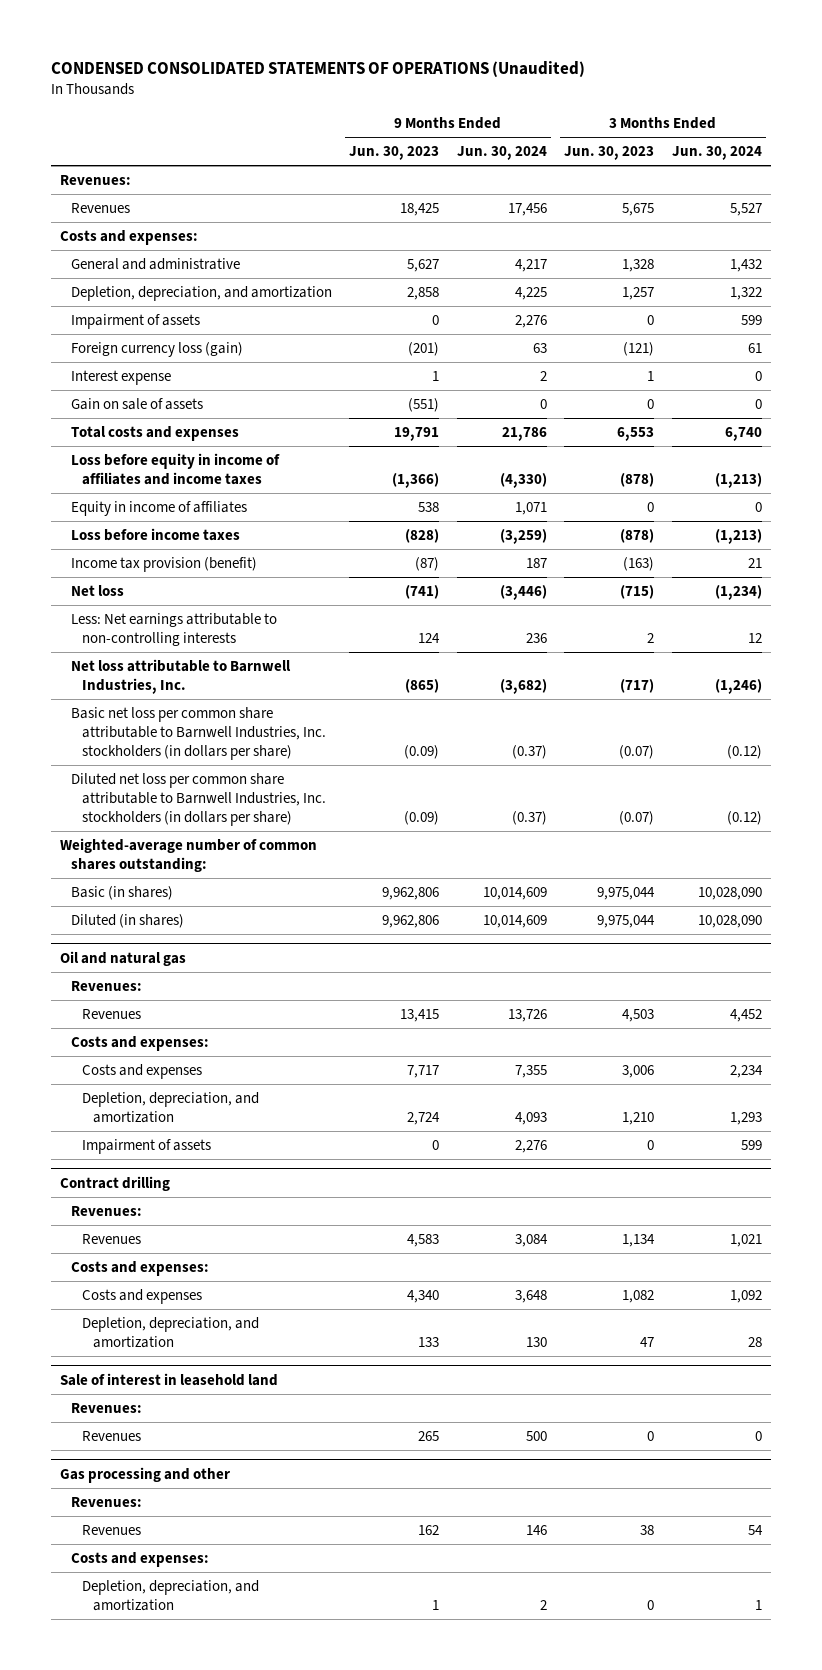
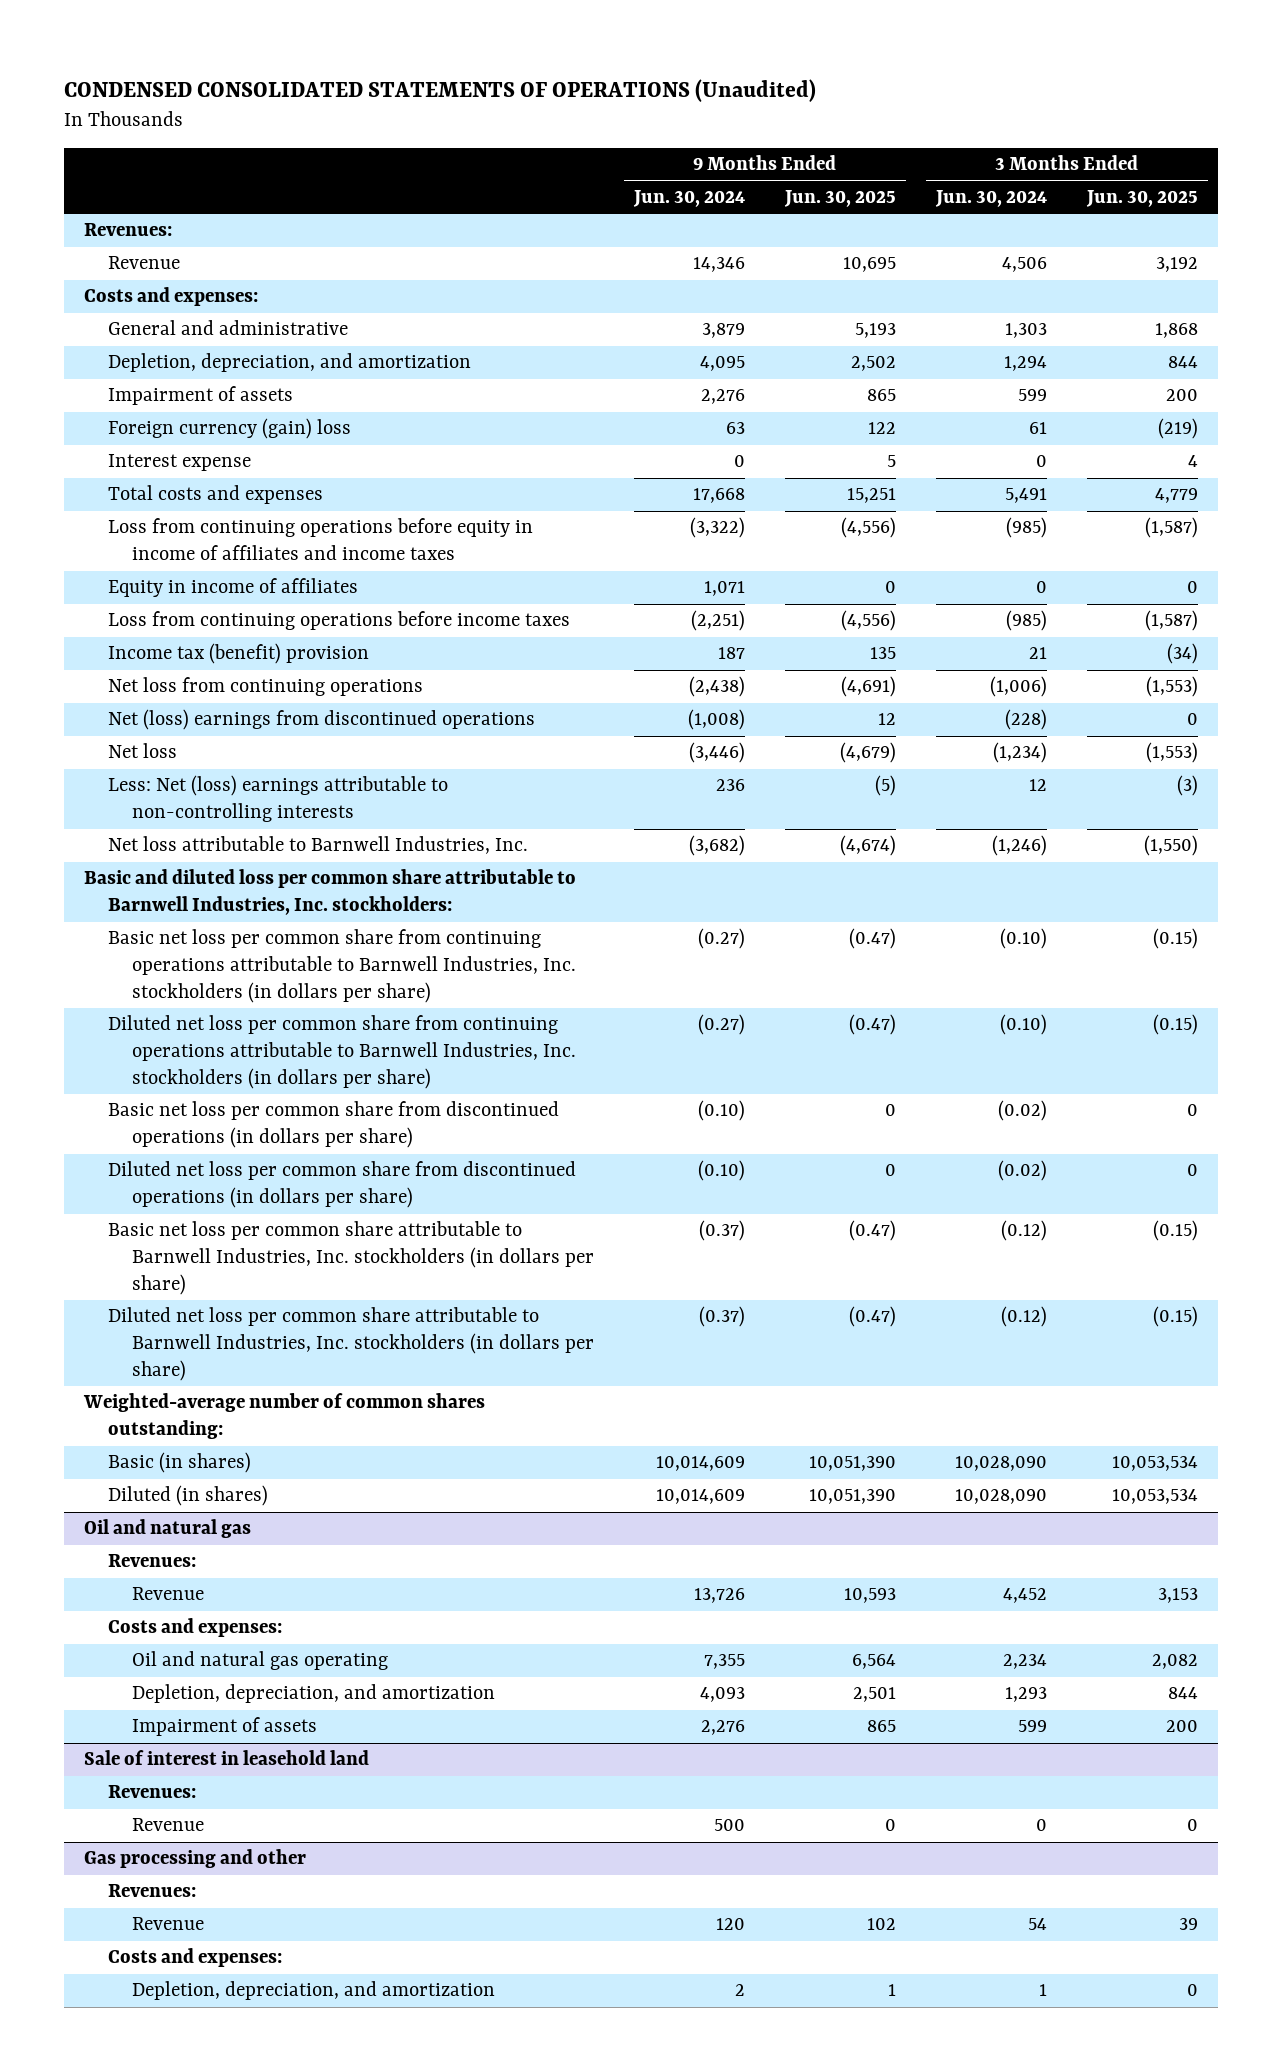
- | 9 Months Ended Jun. 30, 2023 | 9 Months Ended Jun. 30, 2024 | 3 Months Ended Jun. 30, 2023 | 3 Months Ended Jun. 30, 2024
+ | 9 Months Ended Jun. 30, 2024 | 9 Months Ended Jun. 30, 2025 | 3 Months Ended Jun. 30, 2024 | 3 Months Ended Jun. 30, 2025
- Revenues | 18,425 | 17,456 | 5,675 | 5,527
+ Revenue | 14,346 | 10,695 | 4,506 | 3,192
- General and administrative | 5,627 | 4,217 | 1,328 | 1,432
- Depletion, depreciation, and amortization | 2,858 | 4,225 | 1,257 | 1,322
+ General and administrative | 3,879 | 5,193 | 1,303 | 1,868
+ Depletion, depreciation, and amortization | 4,095 | 2,502 | 1,294 | 844
- Foreign currency loss (gain) | (201) | 63 | (121) | 61
- Interest expense | 1 | 2 | 1 | 0
- Gain on sale of assets | (551) | 0 | 0 | 0
- Total costs and expenses | 19,791 | 21,786 | 6,553 | 6,740
- Loss before equity in income of affiliates and income taxes | (1,366) | (4,330) | (878) | (1,213)
+ Foreign currency (gain) loss | 63 | 122 | 61 | (219)
+ Interest expense | 0 | 5 | 0 | 4
+ Total costs and expenses | 17,668 | 15,251 | 5,491 | 4,779
+ Loss from continuing operations before equity in income of affiliates and income taxes | (3,322) | (4,556) | (985) | (1,587)
- Loss before income taxes | (828) | (3,259) | (878) | (1,213)
- Income tax provision (benefit) | (87) | 187 | (163) | 21
+ Loss from continuing operations before income taxes | (2,251) | (4,556) | (985) | (1,587)
+ Income tax (benefit) provision | 187 | 135 | 21 | (34)
+ Net loss from continuing operations | (2,438) | (4,691) | (1,006) | (1,553)
+ Net (loss) earnings from discontinued operations | (1,008) | 12 | (228) | 0
- Less: Net earnings attributable to non-controlling interests | 124 | 236 | 2 | 12
+ Less: Net (loss) earnings attributable to non-controlling interests | 236 | (5) | 12 | (3)
+ Basic and diluted loss per common share attributable to Barnwell Industries, Inc. stockholders:
+ Basic net loss per common share from continuing operations attributable to Barnwell Industries, Inc. stockholders (in dollars per share) | (0.27) | (0.47) | (0.10) | (0.15)
+ Diluted net loss per common share from continuing operations attributable to Barnwell Industries, Inc. stockholders (in dollars per share) | (0.27) | (0.47) | (0.10) | (0.15)
+ Basic net loss per common share from discontinued operations (in dollars per share) | (0.10) | 0 | (0.02) | 0
+ Diluted net loss per common share from discontinued operations (in dollars per share) | (0.10) | 0 | (0.02) | 0
@ Oil and natural gas
- Revenues | 13,415 | 13,726 | 4,503 | 4,452
+ Revenue | 13,726 | 10,593 | 4,452 | 3,153
- Costs and expenses | 7,717 | 7,355 | 3,006 | 2,234
+ Oil and natural gas operating | 7,355 | 6,564 | 2,234 | 2,082
- Contract drilling
- Revenues:
- Revenues | 4,583 | 3,084 | 1,134 | 1,021
- Costs and expenses:
- Costs and expenses | 4,340 | 3,648 | 1,082 | 1,092
- Depletion, depreciation, and amortization | 133 | 130 | 47 | 28
@ Sale of interest in leasehold land
- Revenues | 265 | 500 | 0 | 0
+ Revenue | 500 | 0 | 0 | 0
@ Gas processing and other
- Revenues | 162 | 146 | 38 | 54
+ Revenue | 120 | 102 | 54 | 39

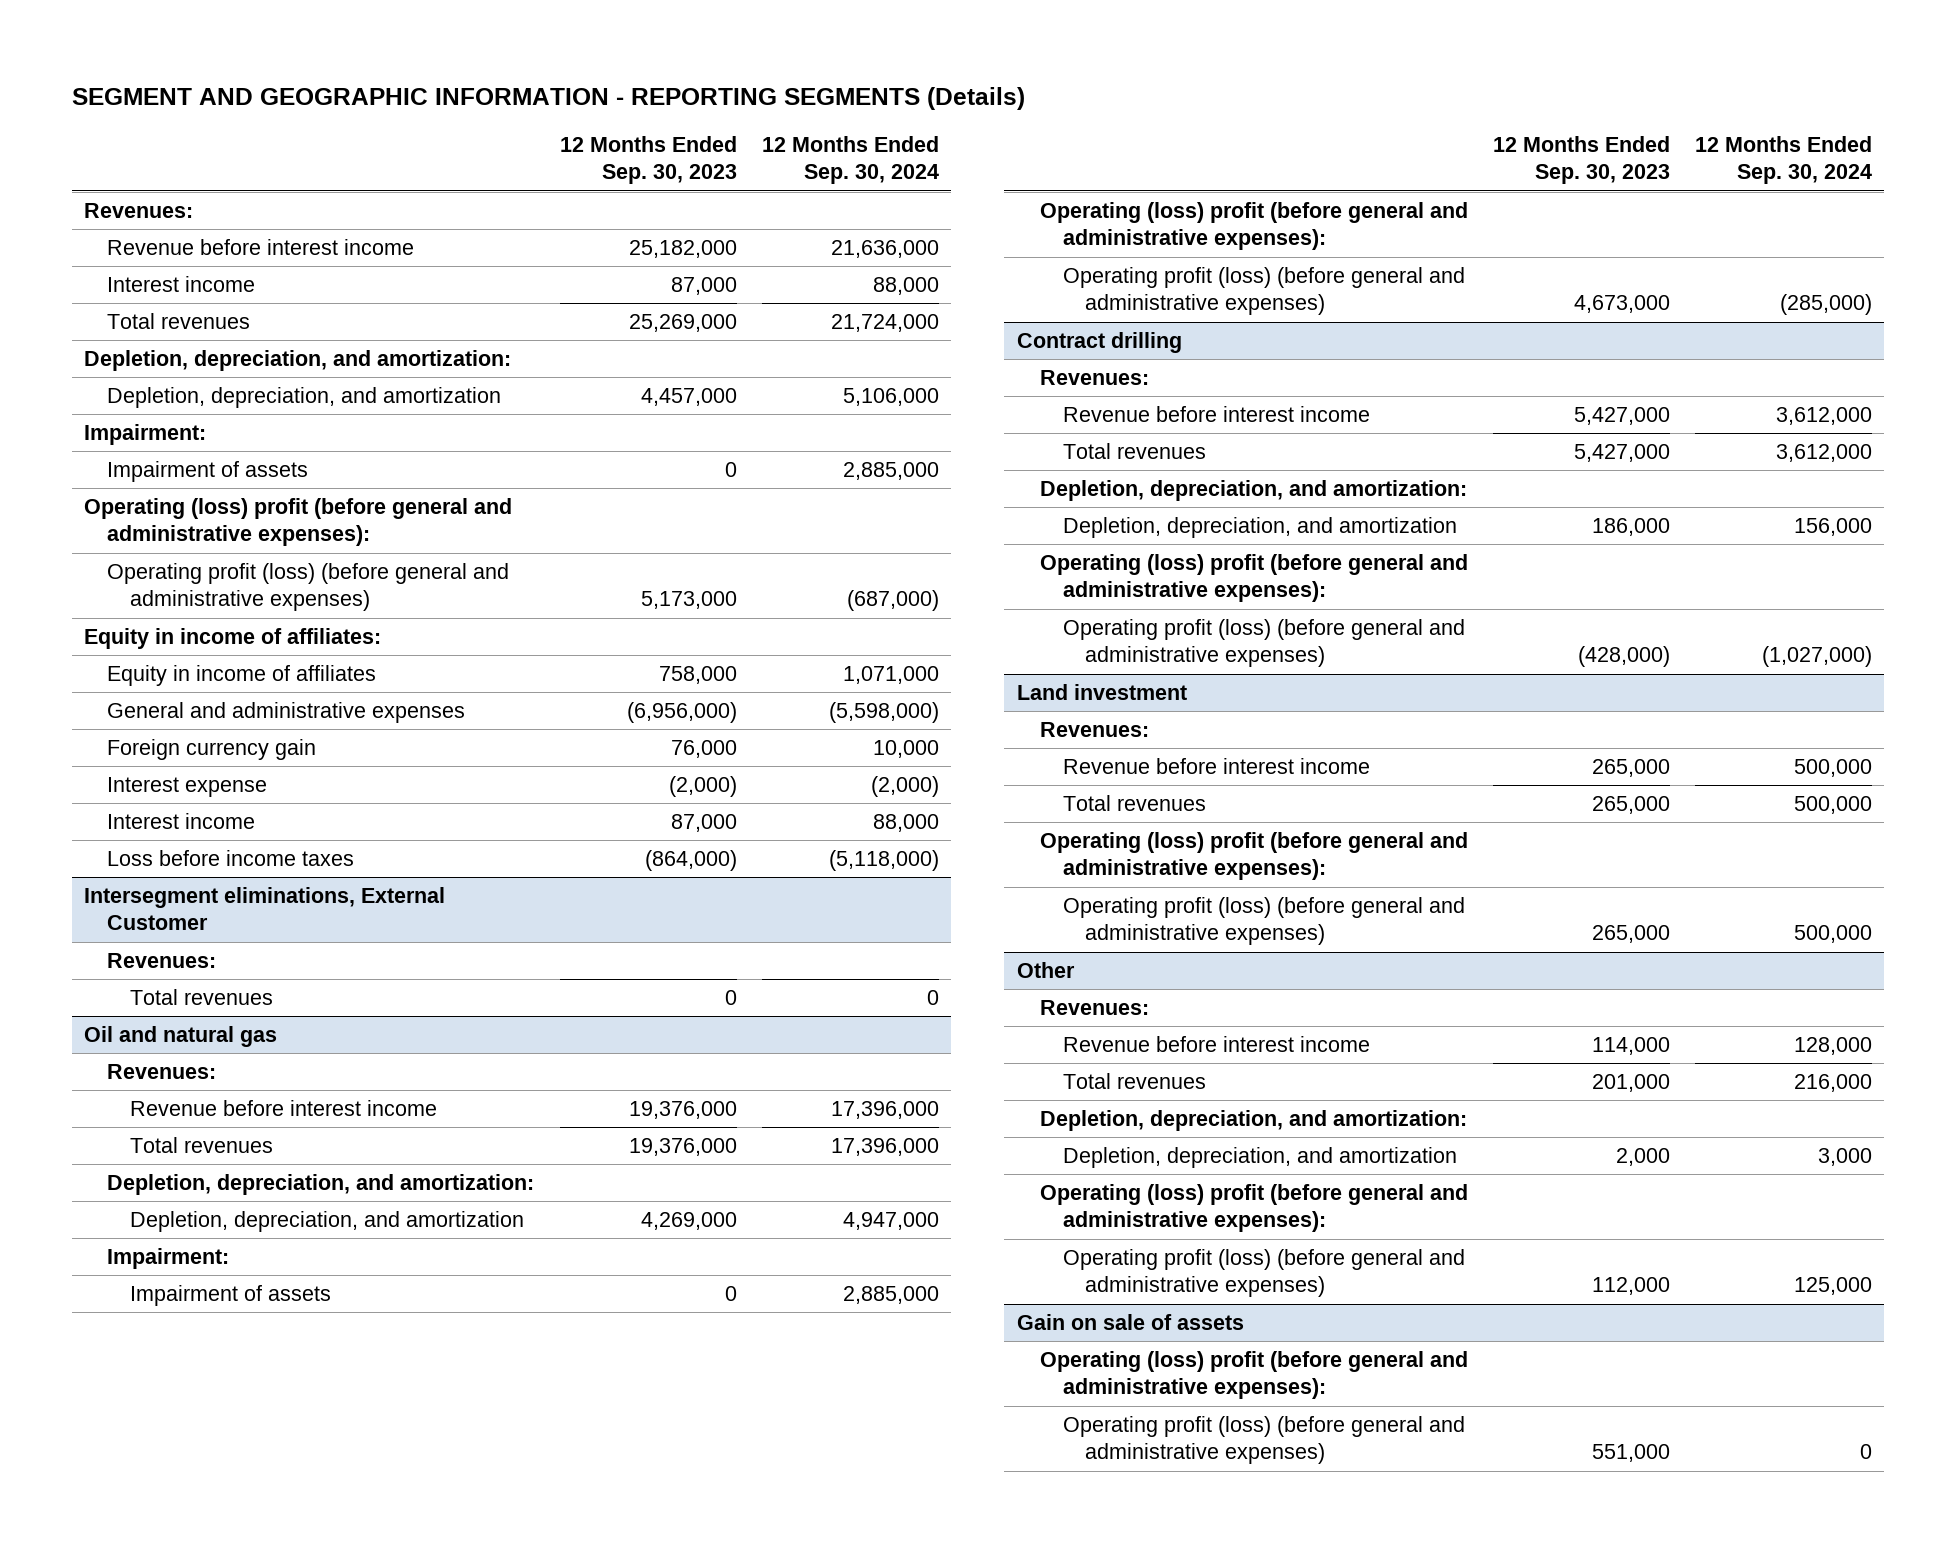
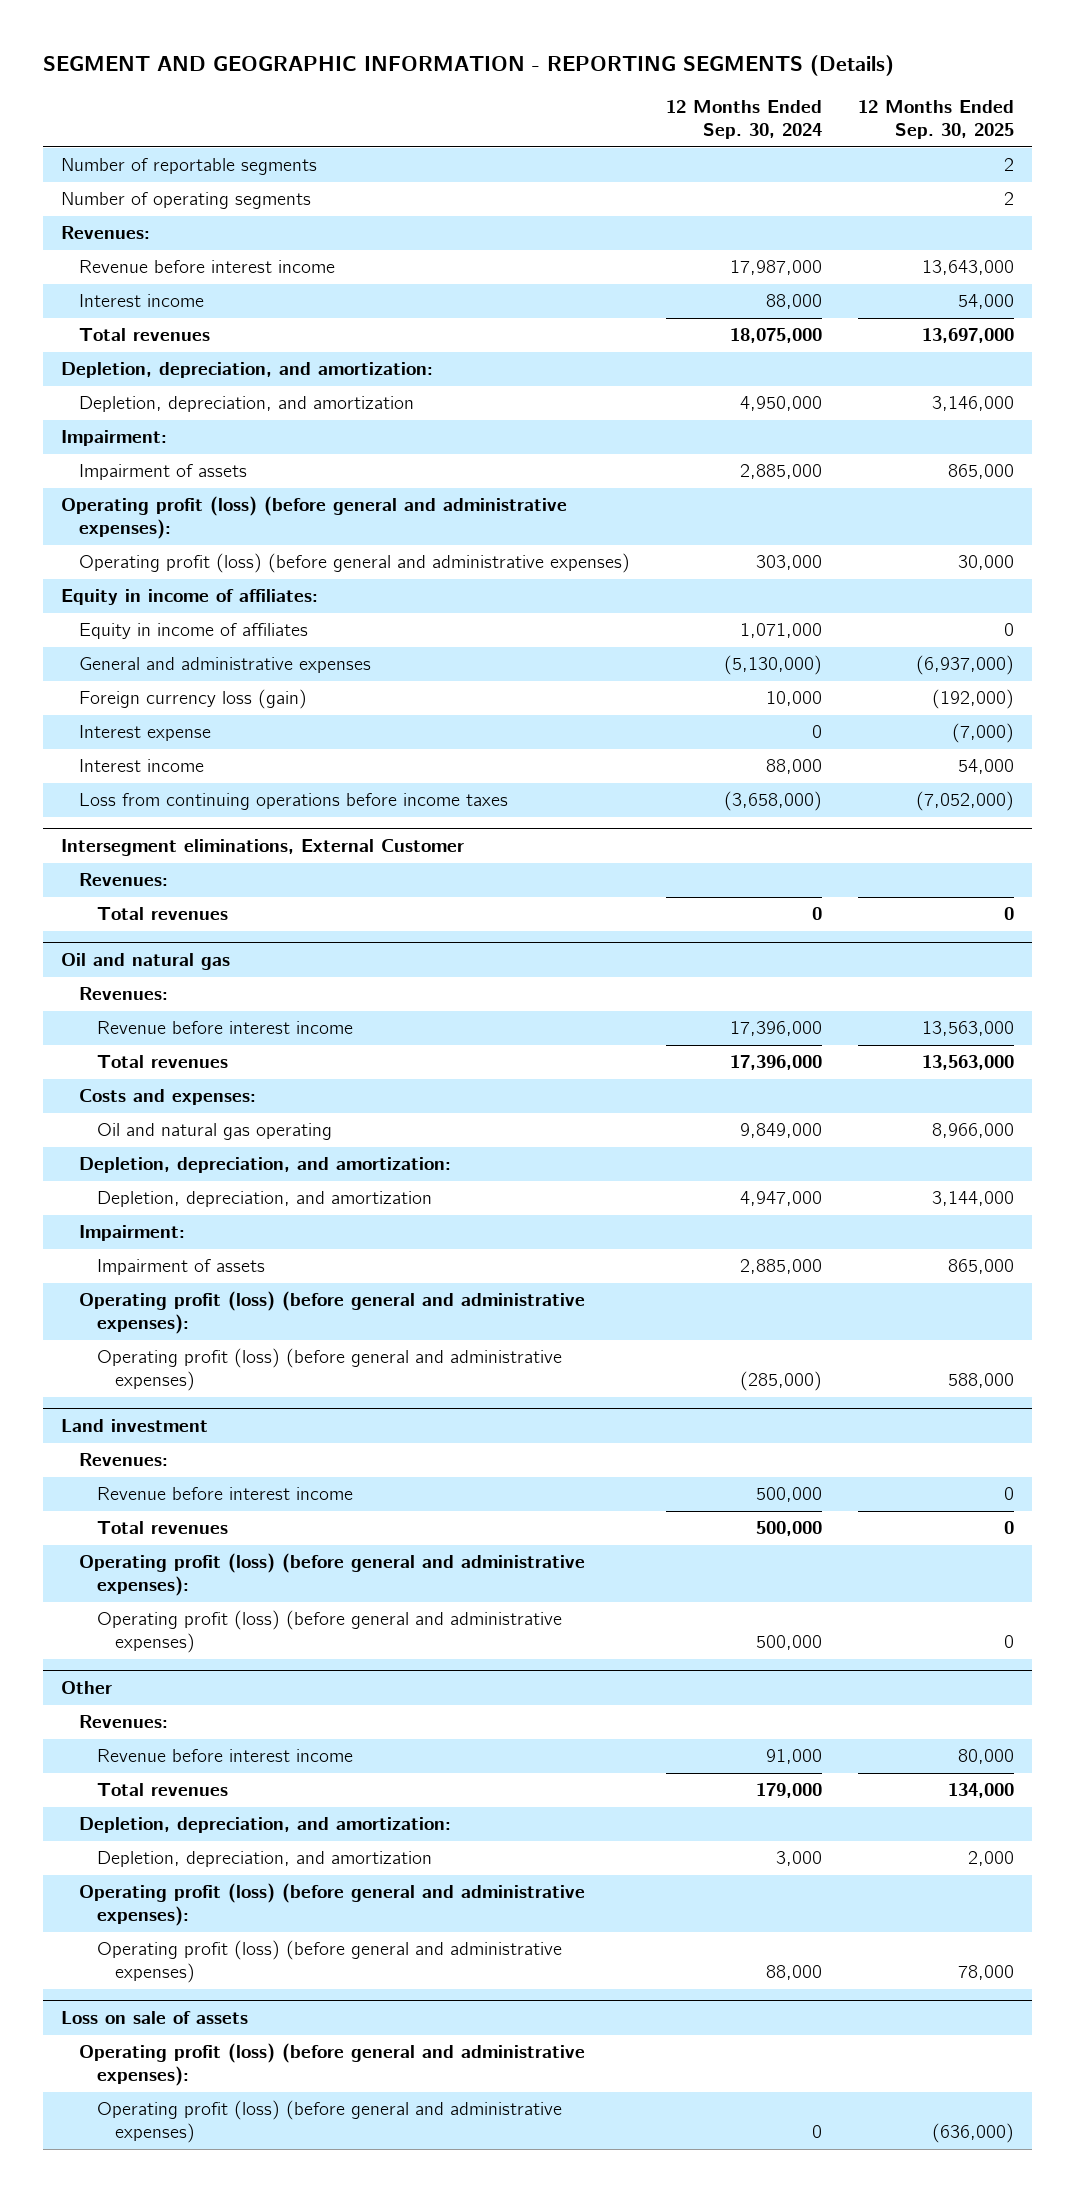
- | 12 Months Ended Sep. 30, 2023 | 12 Months Ended Sep. 30, 2024
+ | 12 Months Ended Sep. 30, 2024 | 12 Months Ended Sep. 30, 2025
+ Number of reportable segments | | 2
+ Number of operating segments | | 2
- Revenue before interest income | 25,182,000 | 21,636,000
+ Revenue before interest income | 17,987,000 | 13,643,000
- Total revenues | 25,269,000 | 21,724,000
+ Total revenues | 18,075,000 | 13,697,000
- Depletion, depreciation, and amortization | 4,457,000 | 5,106,000
+ Depletion, depreciation, and amortization | 4,950,000 | 3,146,000
- Operating (loss) profit (before general and administrative expenses):
- Operating profit (loss) (before general and administrative expenses) | 5,173,000 | (687,000)
+ Operating profit (loss) (before general and administrative expenses):
+ Operating profit (loss) (before general and administrative expenses) | 303,000 | 30,000
- General and administrative expenses | (6,956,000) | (5,598,000)
- Foreign currency gain | 76,000 | 10,000
- Interest expense | (2,000) | (2,000)
+ General and administrative expenses | (5,130,000) | (6,937,000)
+ Foreign currency loss (gain) | 10,000 | (192,000)
+ Interest expense | 0 | (7,000)
- Loss before income taxes | (864,000) | (5,118,000)
+ Loss from continuing operations before income taxes | (3,658,000) | (7,052,000)
@ Oil and natural gas
+ Costs and expenses:
+ Oil and natural gas operating | 9,849,000 | 8,966,000
- Operating (loss) profit (before general and administrative expenses):
+ Operating profit (loss) (before general and administrative expenses):
- Contract drilling
- Revenues:
- Revenue before interest income | 5,427,000 | 3,612,000
- Total revenues | 5,427,000 | 3,612,000
- Depletion, depreciation, and amortization:
- Depletion, depreciation, and amortization | 186,000 | 156,000
- Operating (loss) profit (before general and administrative expenses):
- Operating profit (loss) (before general and administrative expenses) | (428,000) | (1,027,000)
@ Land investment
- Operating (loss) profit (before general and administrative expenses):
+ Operating profit (loss) (before general and administrative expenses):
@ Other
- Revenue before interest income | 114,000 | 128,000
- Total revenues | 201,000 | 216,000
+ Revenue before interest income | 91,000 | 80,000
+ Total revenues | 179,000 | 134,000
- Operating (loss) profit (before general and administrative expenses):
- Operating profit (loss) (before general and administrative expenses) | 112,000 | 125,000
- Gain on sale of assets
- Operating (loss) profit (before general and administrative expenses):
@ Other
+ Operating profit (loss) (before general and administrative expenses):
+ Operating profit (loss) (before general and administrative expenses) | 88,000 | 78,000
+ Loss on sale of assets
+ Operating profit (loss) (before general and administrative expenses):

